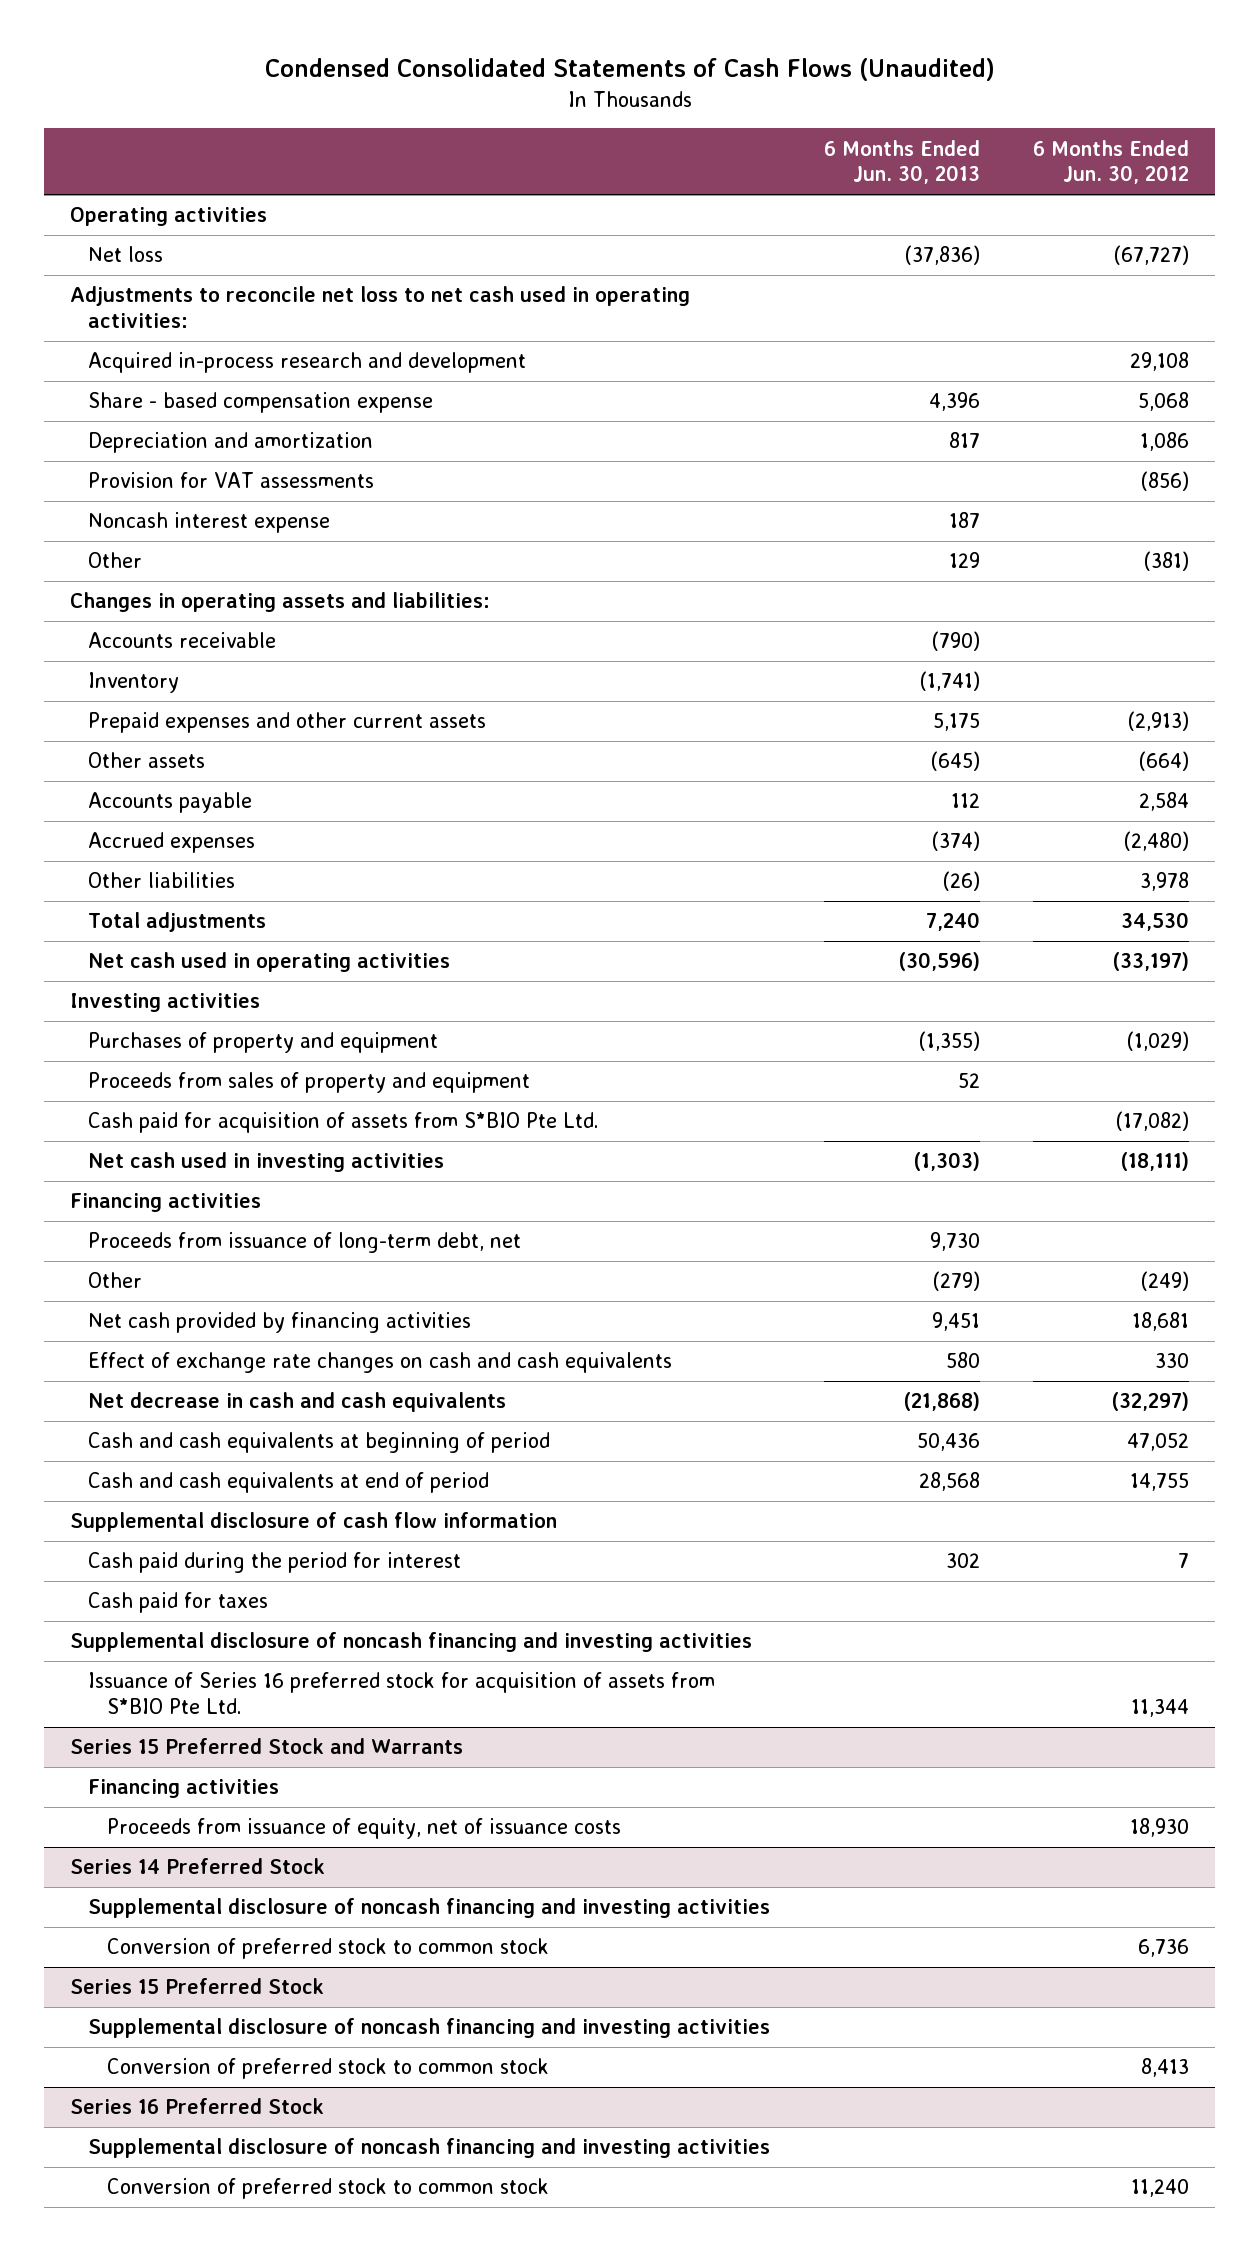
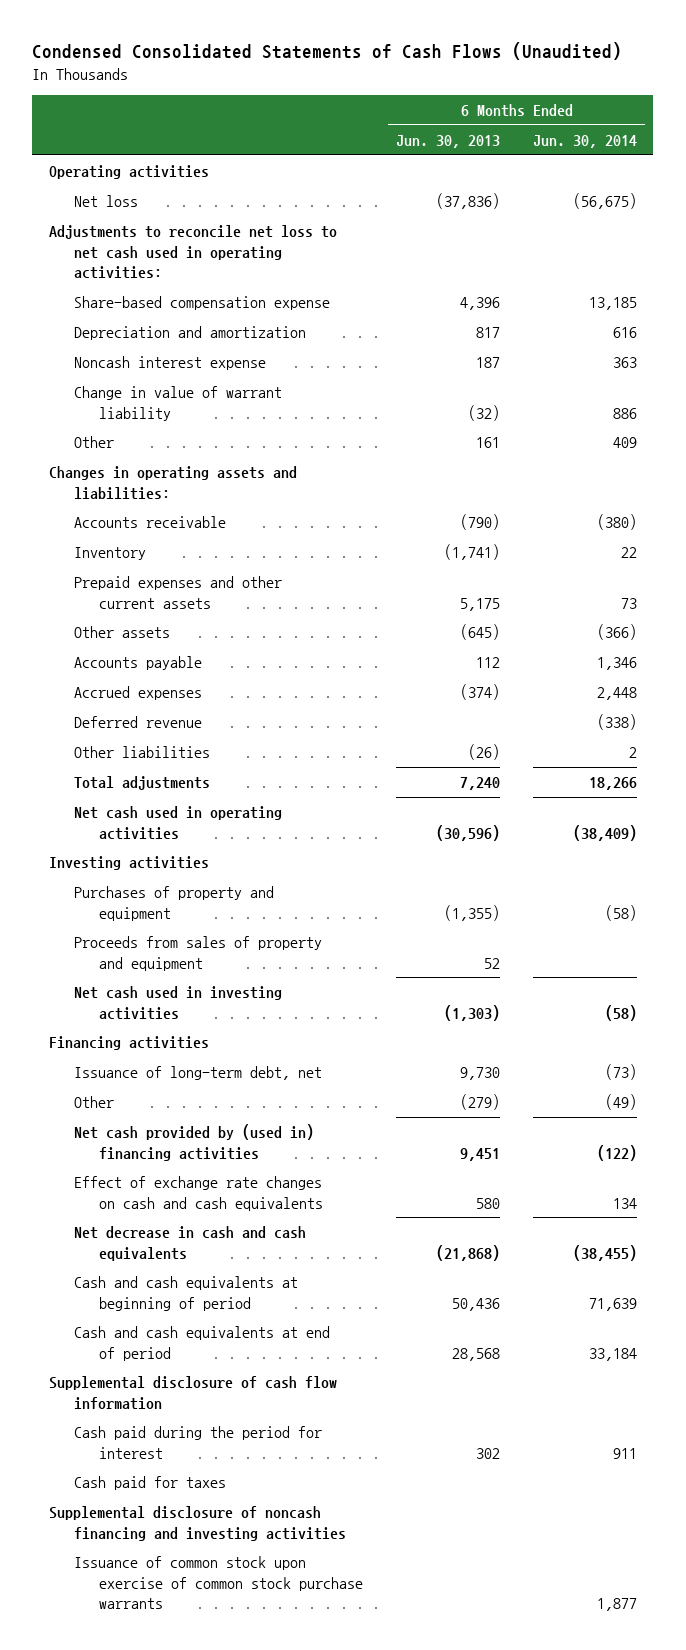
- | 6 Months Ended Jun. 30, 2013 | 6 Months Ended Jun. 30, 2012
+ | 6 Months Ended Jun. 30, 2013 | 6 Months Ended Jun. 30, 2014
- Acquired in-process research and development | | 29,108
- Share - based compensation expense | 4,396 | 5,068
+ Share-based compensation expense | 4,396 | 13,185
- Provision for VAT assessments | | (856)
- Other | 129 | (381)
+ Change in value of warrant liability | (32) | 886
+ Other | 161 | 409
+ Deferred revenue | | (338)
- Cash paid for acquisition of assets from S*BIO Pte Ltd. | | (17,082)
- Proceeds from issuance of long-term debt, net | 9,730 |
+ Issuance of long-term debt, net | 9,730 | (73)
- Net cash provided by financing activities | 9,451 | 18,681
+ Net cash provided by (used in) financing activities | 9,451 | (122)
- Issuance of Series 16 preferred stock for acquisition of assets from S*BIO Pte Ltd. | | 11,344
- Series 15 Preferred Stock and Warrants
- Financing activities
- Proceeds from issuance of equity, net of issuance costs | | 18,930
- Series 14 Preferred Stock
- Supplemental disclosure of noncash financing and investing activities
- Conversion of preferred stock to common stock | | 6,736
- Series 15 Preferred Stock
- Supplemental disclosure of noncash financing and investing activities
- Conversion of preferred stock to common stock | | 8,413
- Series 16 Preferred Stock
- Supplemental disclosure of noncash financing and investing activities
- Conversion of preferred stock to common stock | | 11,240
+ Issuance of common stock upon exercise of common stock purchase warrants | | 1,877

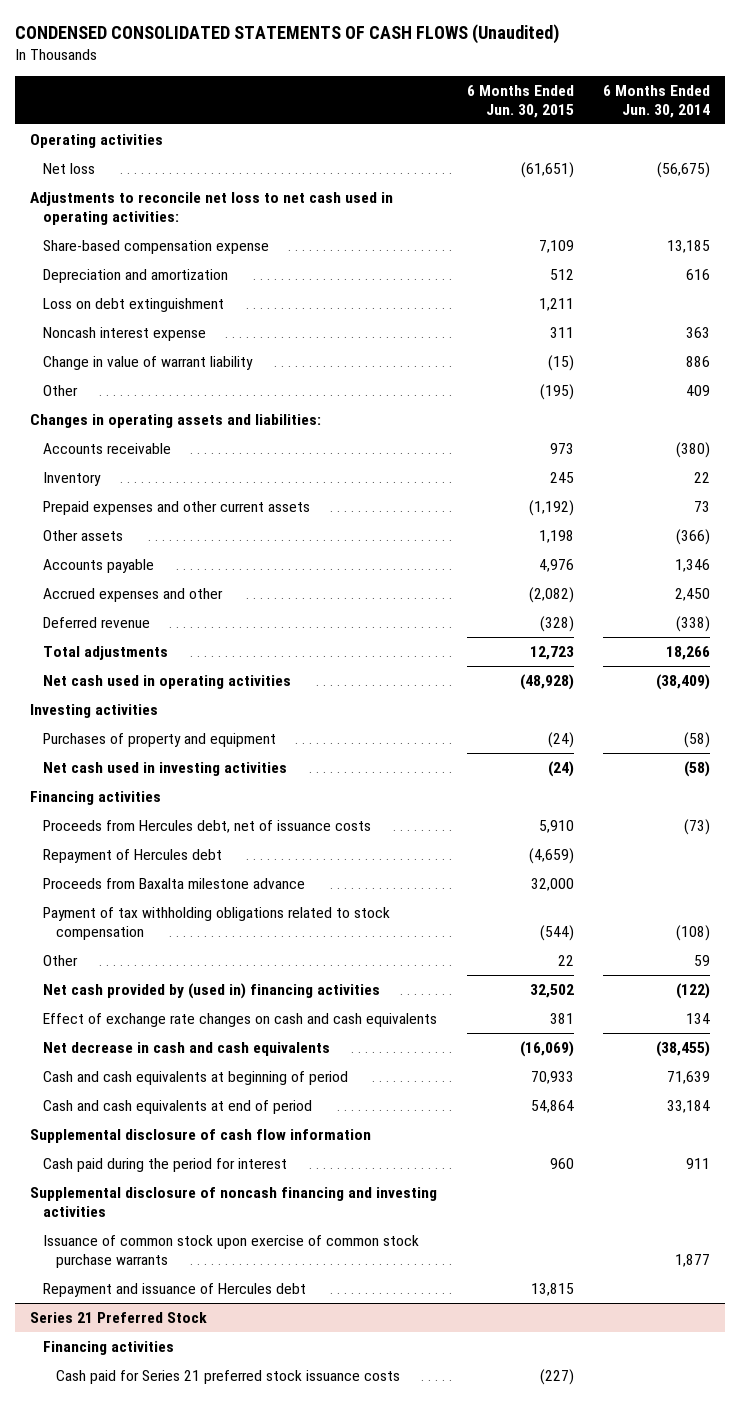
- Condensed Consolidated Statements of Cash Flows (Unaudited)
+ CONDENSED CONSOLIDATED STATEMENTS OF CASH FLOWS (Unaudited)
- | 6 Months Ended Jun. 30, 2013 | 6 Months Ended Jun. 30, 2014
+ | 6 Months Ended Jun. 30, 2015 | 6 Months Ended Jun. 30, 2014
+ Loss on debt extinguishment | 1,211 |
- Accrued expenses | (374) | 2,448
+ Accrued expenses and other | (2,082) | 2,450
- Other liabilities | (26) | 2
- Proceeds from sales of property and equipment | 52 |
- Issuance of long-term debt, net | 9,730 | (73)
- Other | (279) | (49)
+ Proceeds from Hercules debt, net of issuance costs | 5,910 | (73)
+ Repayment of Hercules debt | (4,659) |
+ Proceeds from Baxalta milestone advance | 32,000 |
+ Payment of tax withholding obligations related to stock compensation | (544) | (108)
+ Other | 22 | 59
- Cash paid for taxes
+ Repayment and issuance of Hercules debt | 13,815 |
+ Series 21 Preferred Stock
+ Financing activities
+ Cash paid for Series 21 preferred stock issuance costs | (227) |

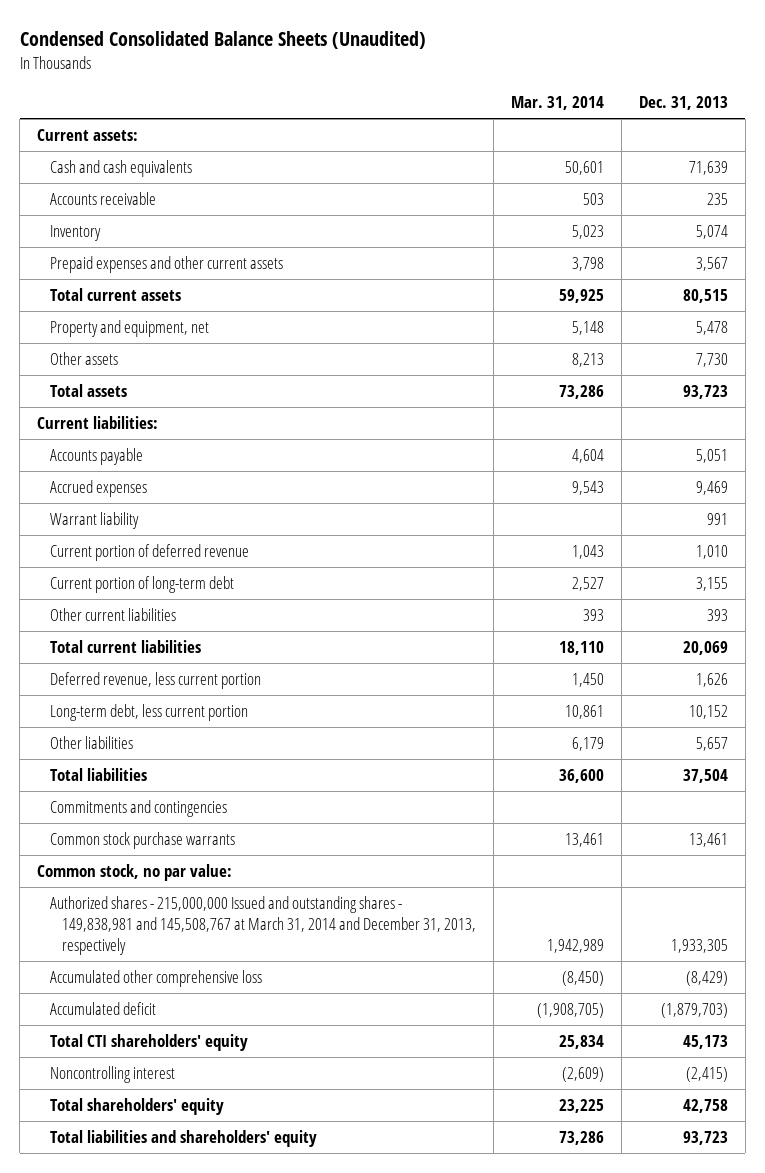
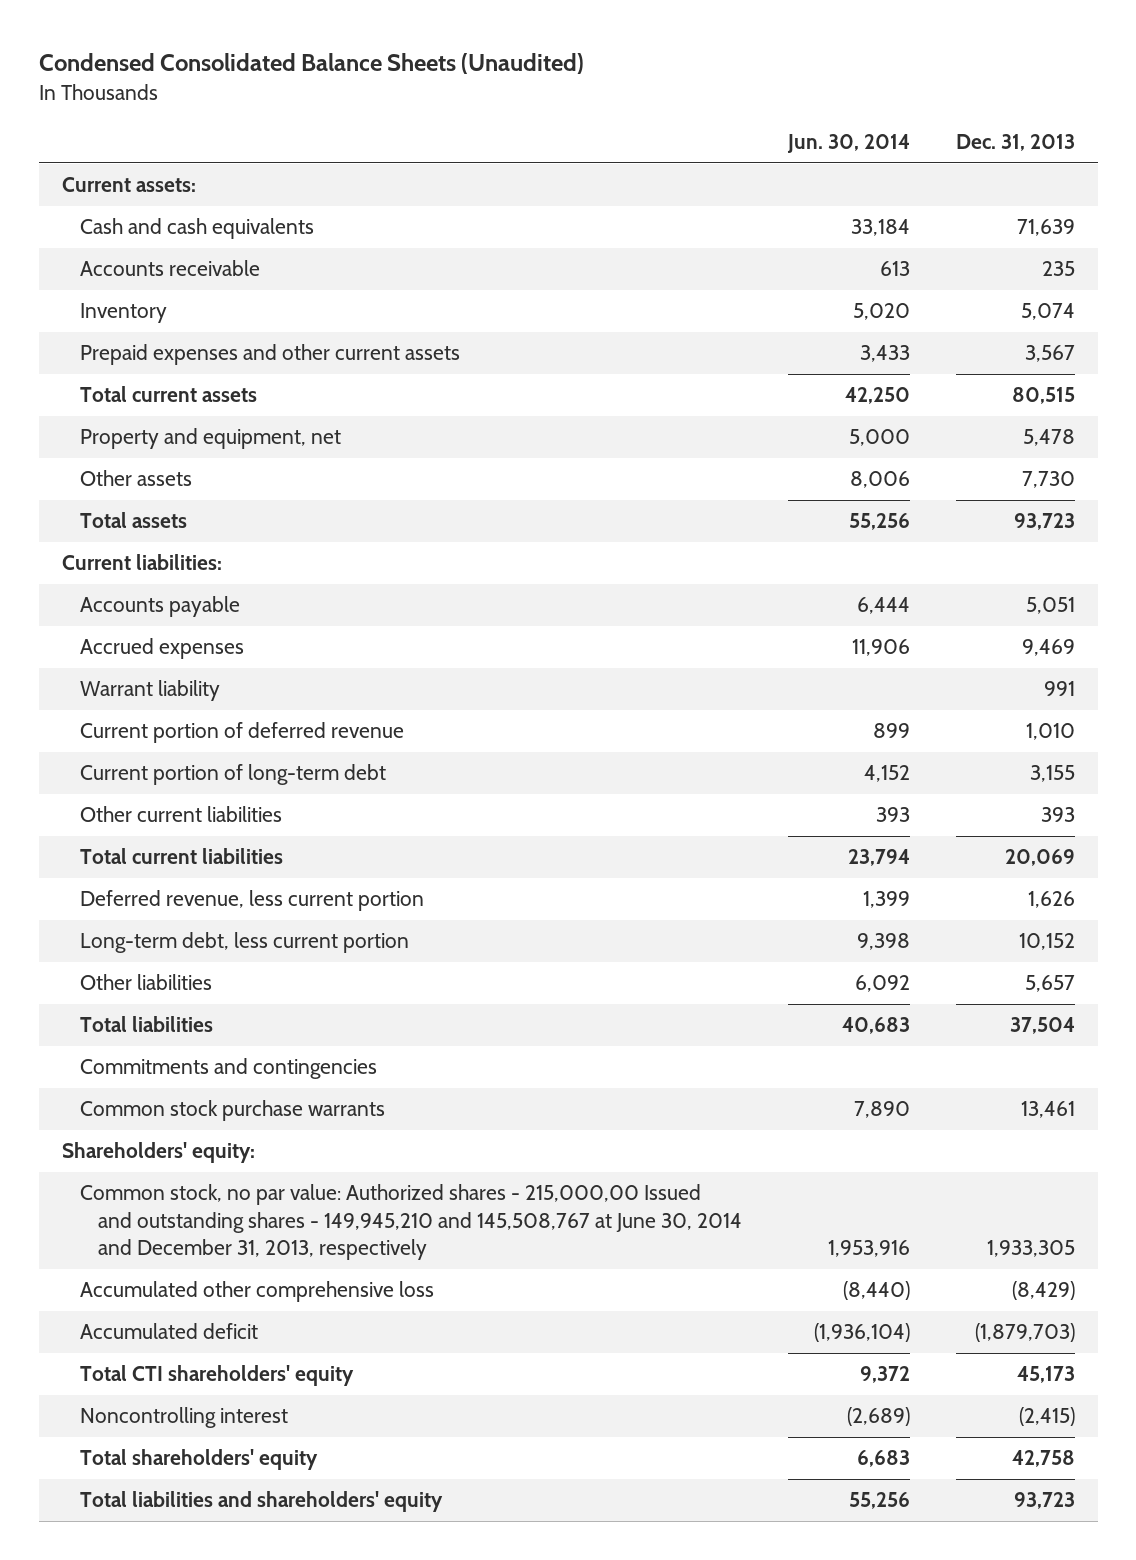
- | Mar. 31, 2014 | Dec. 31, 2013
+ | Jun. 30, 2014 | Dec. 31, 2013
- Common stock, no par value:
- Authorized shares - 215,000,000 Issued and outstanding shares - 149,838,981 and 145,508,767 at March 31, 2014 and December 31, 2013, respectively | 1,942,989 | 1,933,305
+ Shareholders' equity:
+ Common stock, no par value: Authorized shares - 215,000,00 Issued and outstanding shares - 149,945,210 and 145,508,767 at June 30, 2014 and December 31, 2013, respectively | 1,953,916 | 1,933,305

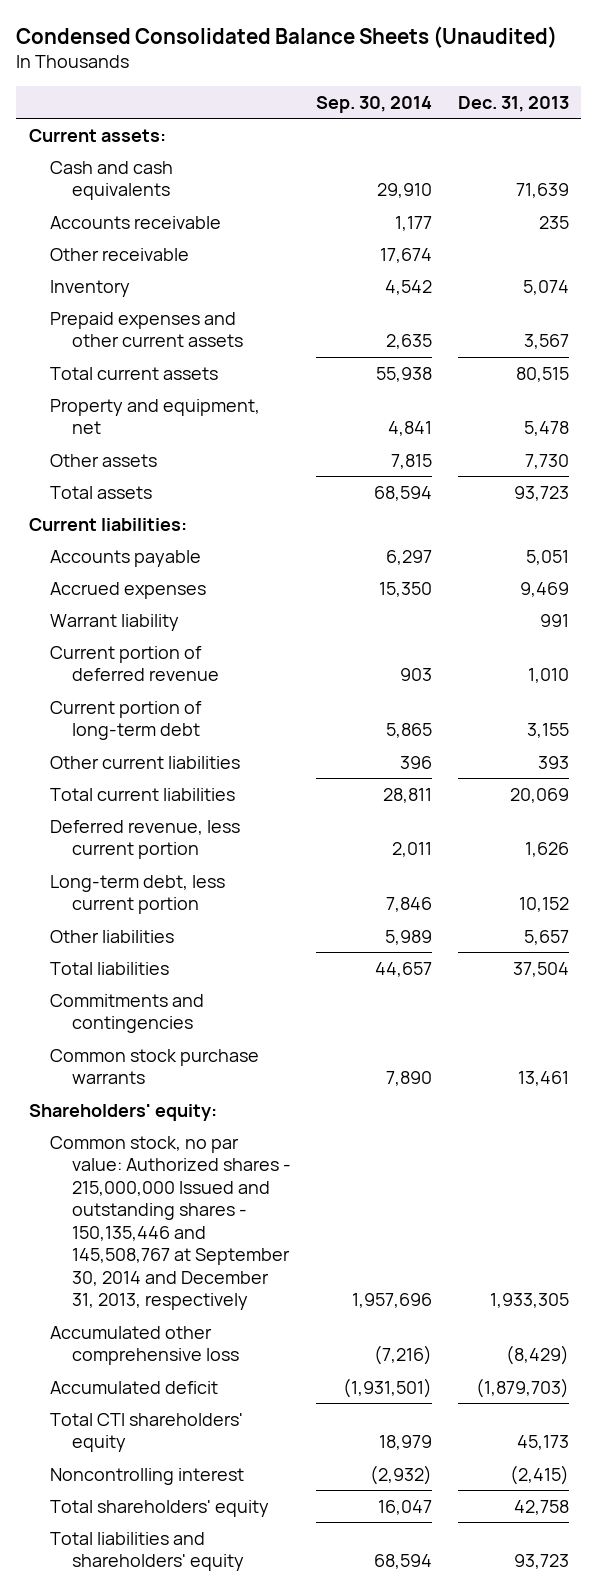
- | Jun. 30, 2014 | Dec. 31, 2013
+ | Sep. 30, 2014 | Dec. 31, 2013
+ Other receivable | 17,674 |
- Common stock, no par value: Authorized shares - 215,000,00 Issued and outstanding shares - 149,945,210 and 145,508,767 at June 30, 2014 and December 31, 2013, respectively | 1,953,916 | 1,933,305
+ Common stock, no par value: Authorized shares - 215,000,000 Issued and outstanding shares - 150,135,446 and 145,508,767 at September 30, 2014 and December 31, 2013, respectively | 1,957,696 | 1,933,305

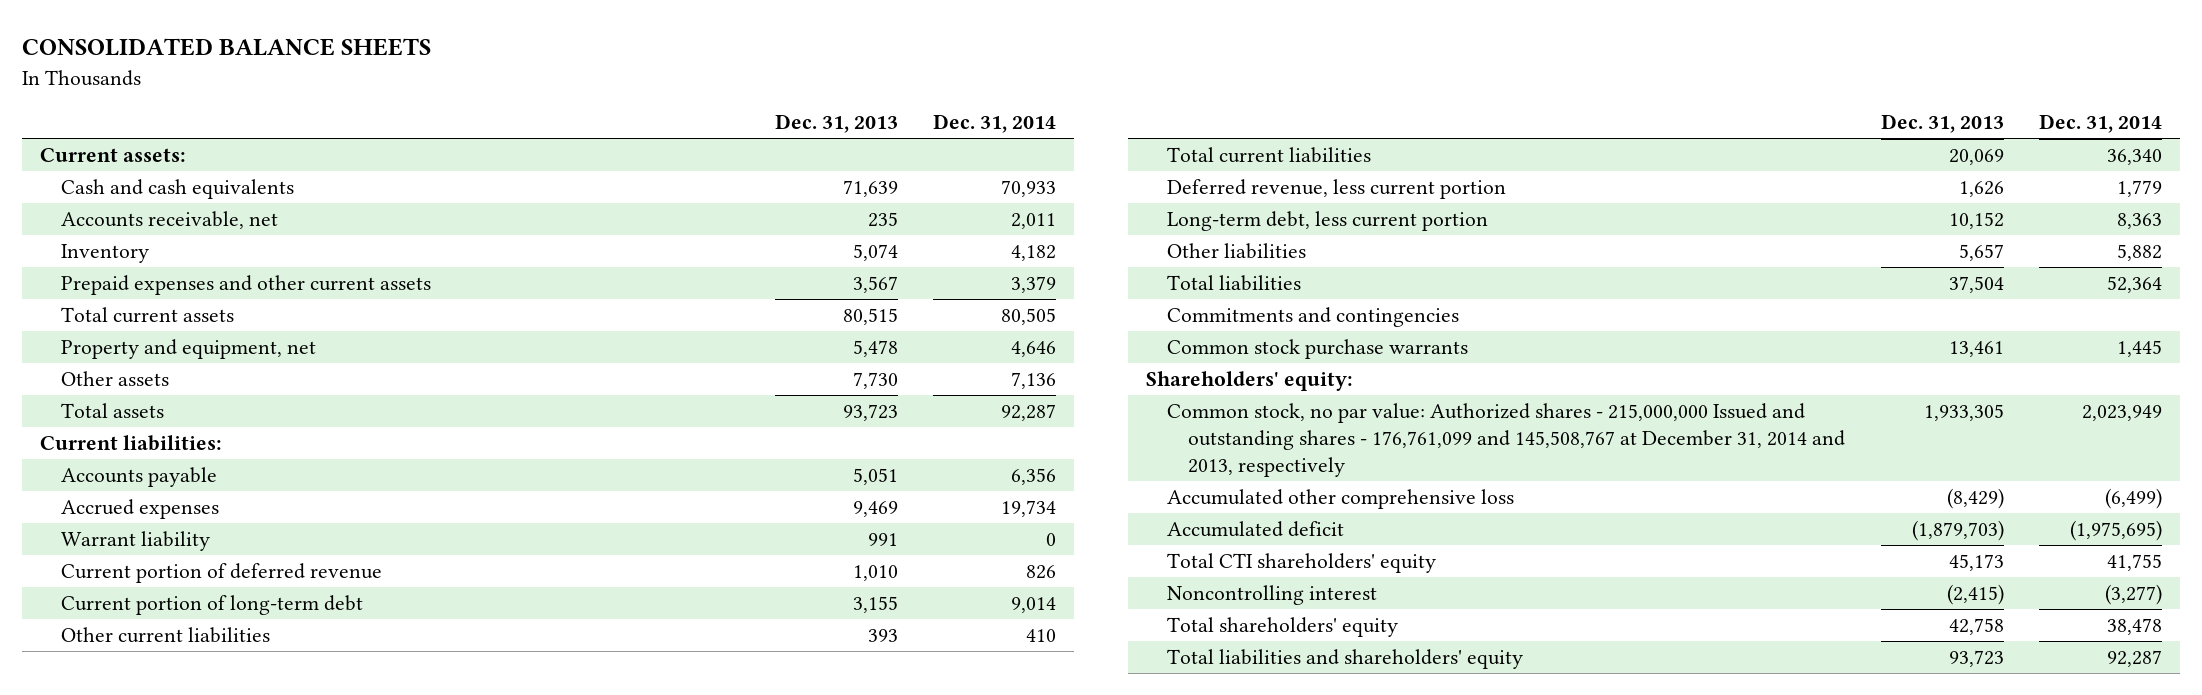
- Condensed Consolidated Balance Sheets (Unaudited)
+ CONSOLIDATED BALANCE SHEETS
- | Sep. 30, 2014 | Dec. 31, 2013
+ | Dec. 31, 2013 | Dec. 31, 2014
- Accounts receivable | 1,177 | 235
- Other receivable | 17,674 |
+ Accounts receivable, net | 235 | 2,011
- Common stock, no par value: Authorized shares - 215,000,000 Issued and outstanding shares - 150,135,446 and 145,508,767 at September 30, 2014 and December 31, 2013, respectively | 1,957,696 | 1,933,305
+ Common stock, no par value: Authorized shares - 215,000,000 Issued and outstanding shares - 176,761,099 and 145,508,767 at December 31, 2014 and 2013, respectively | 1,933,305 | 2,023,949

